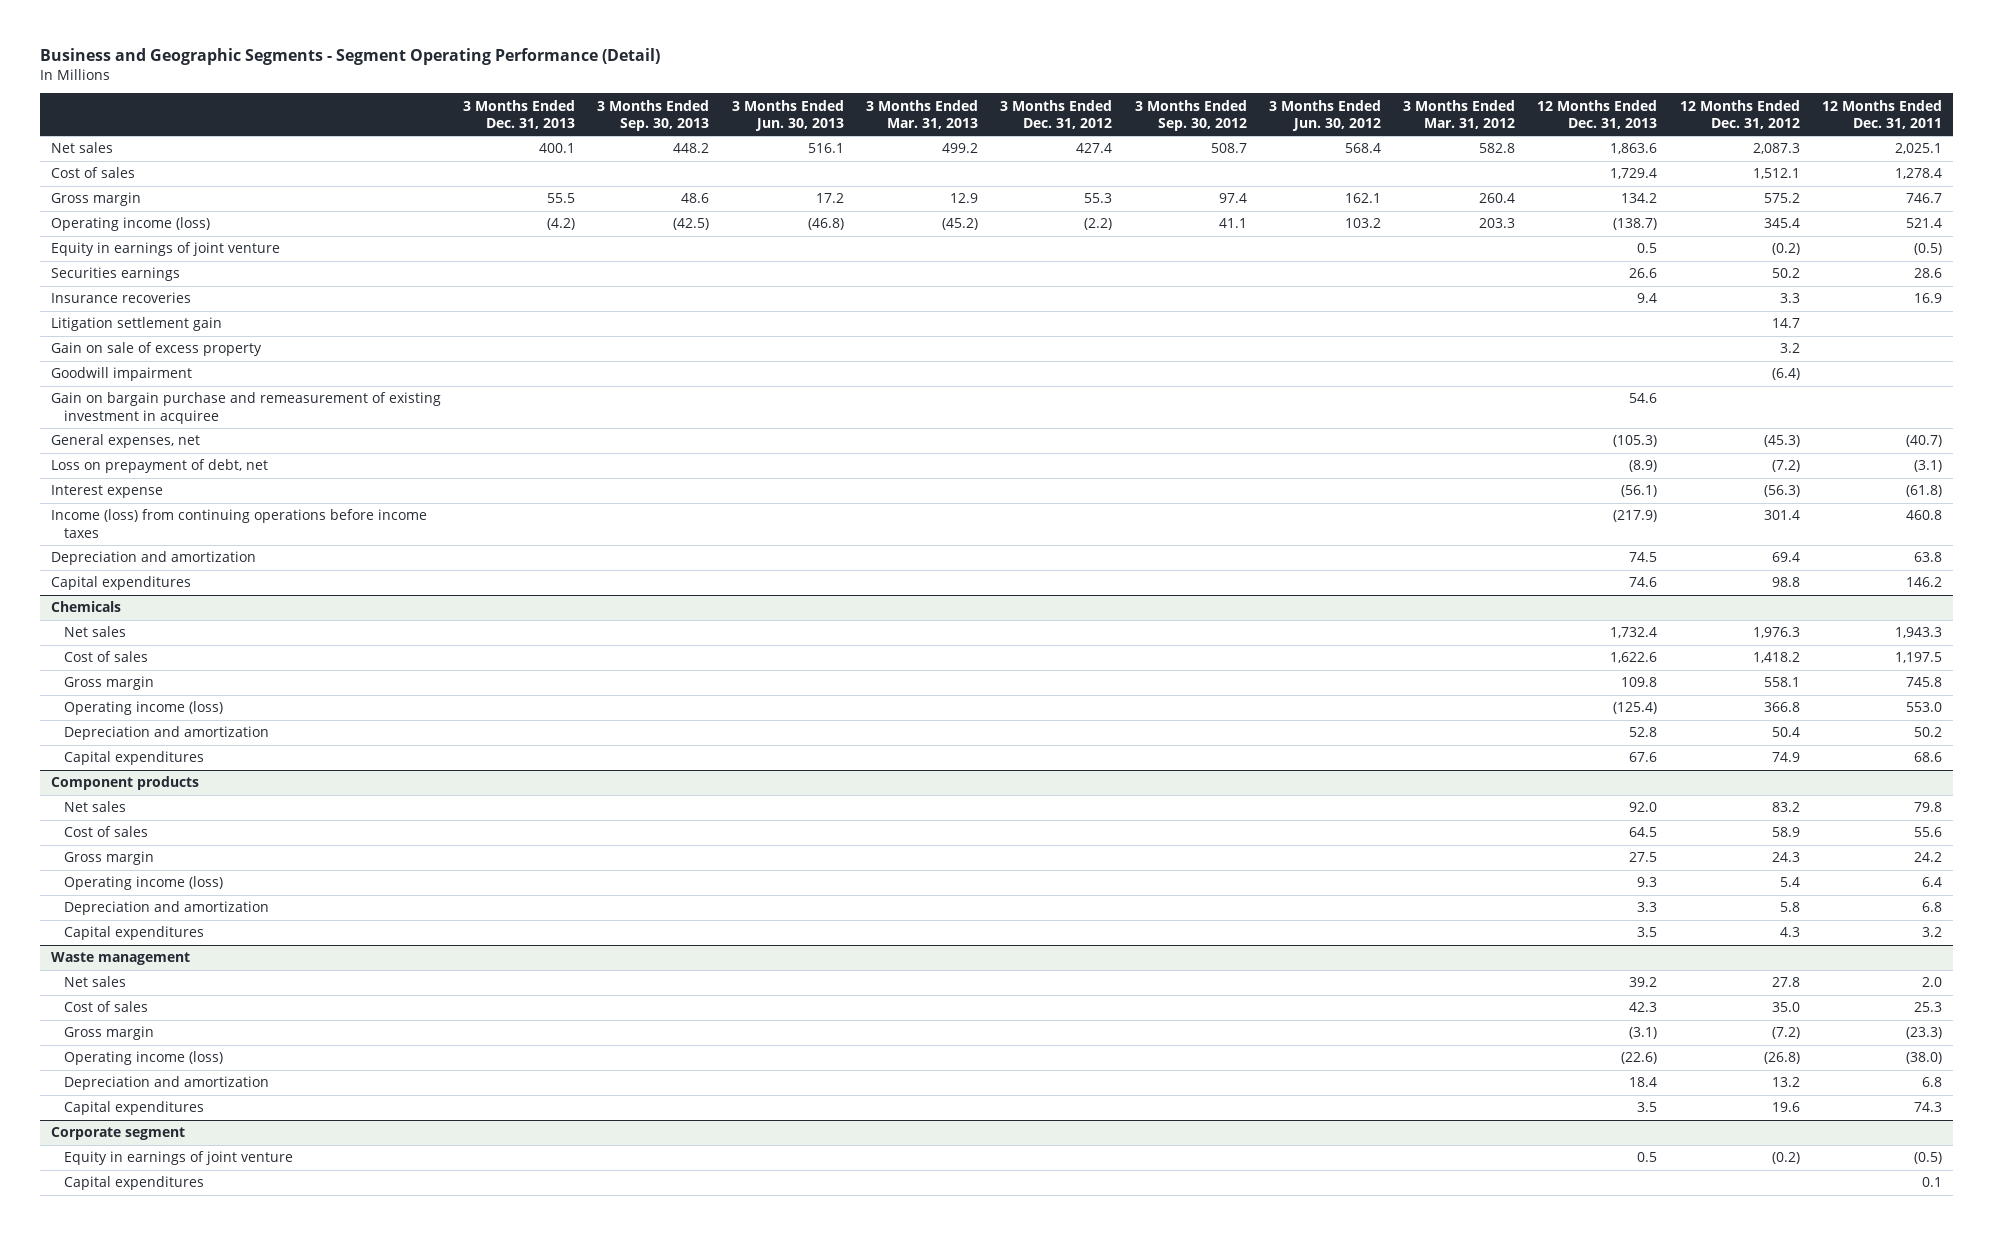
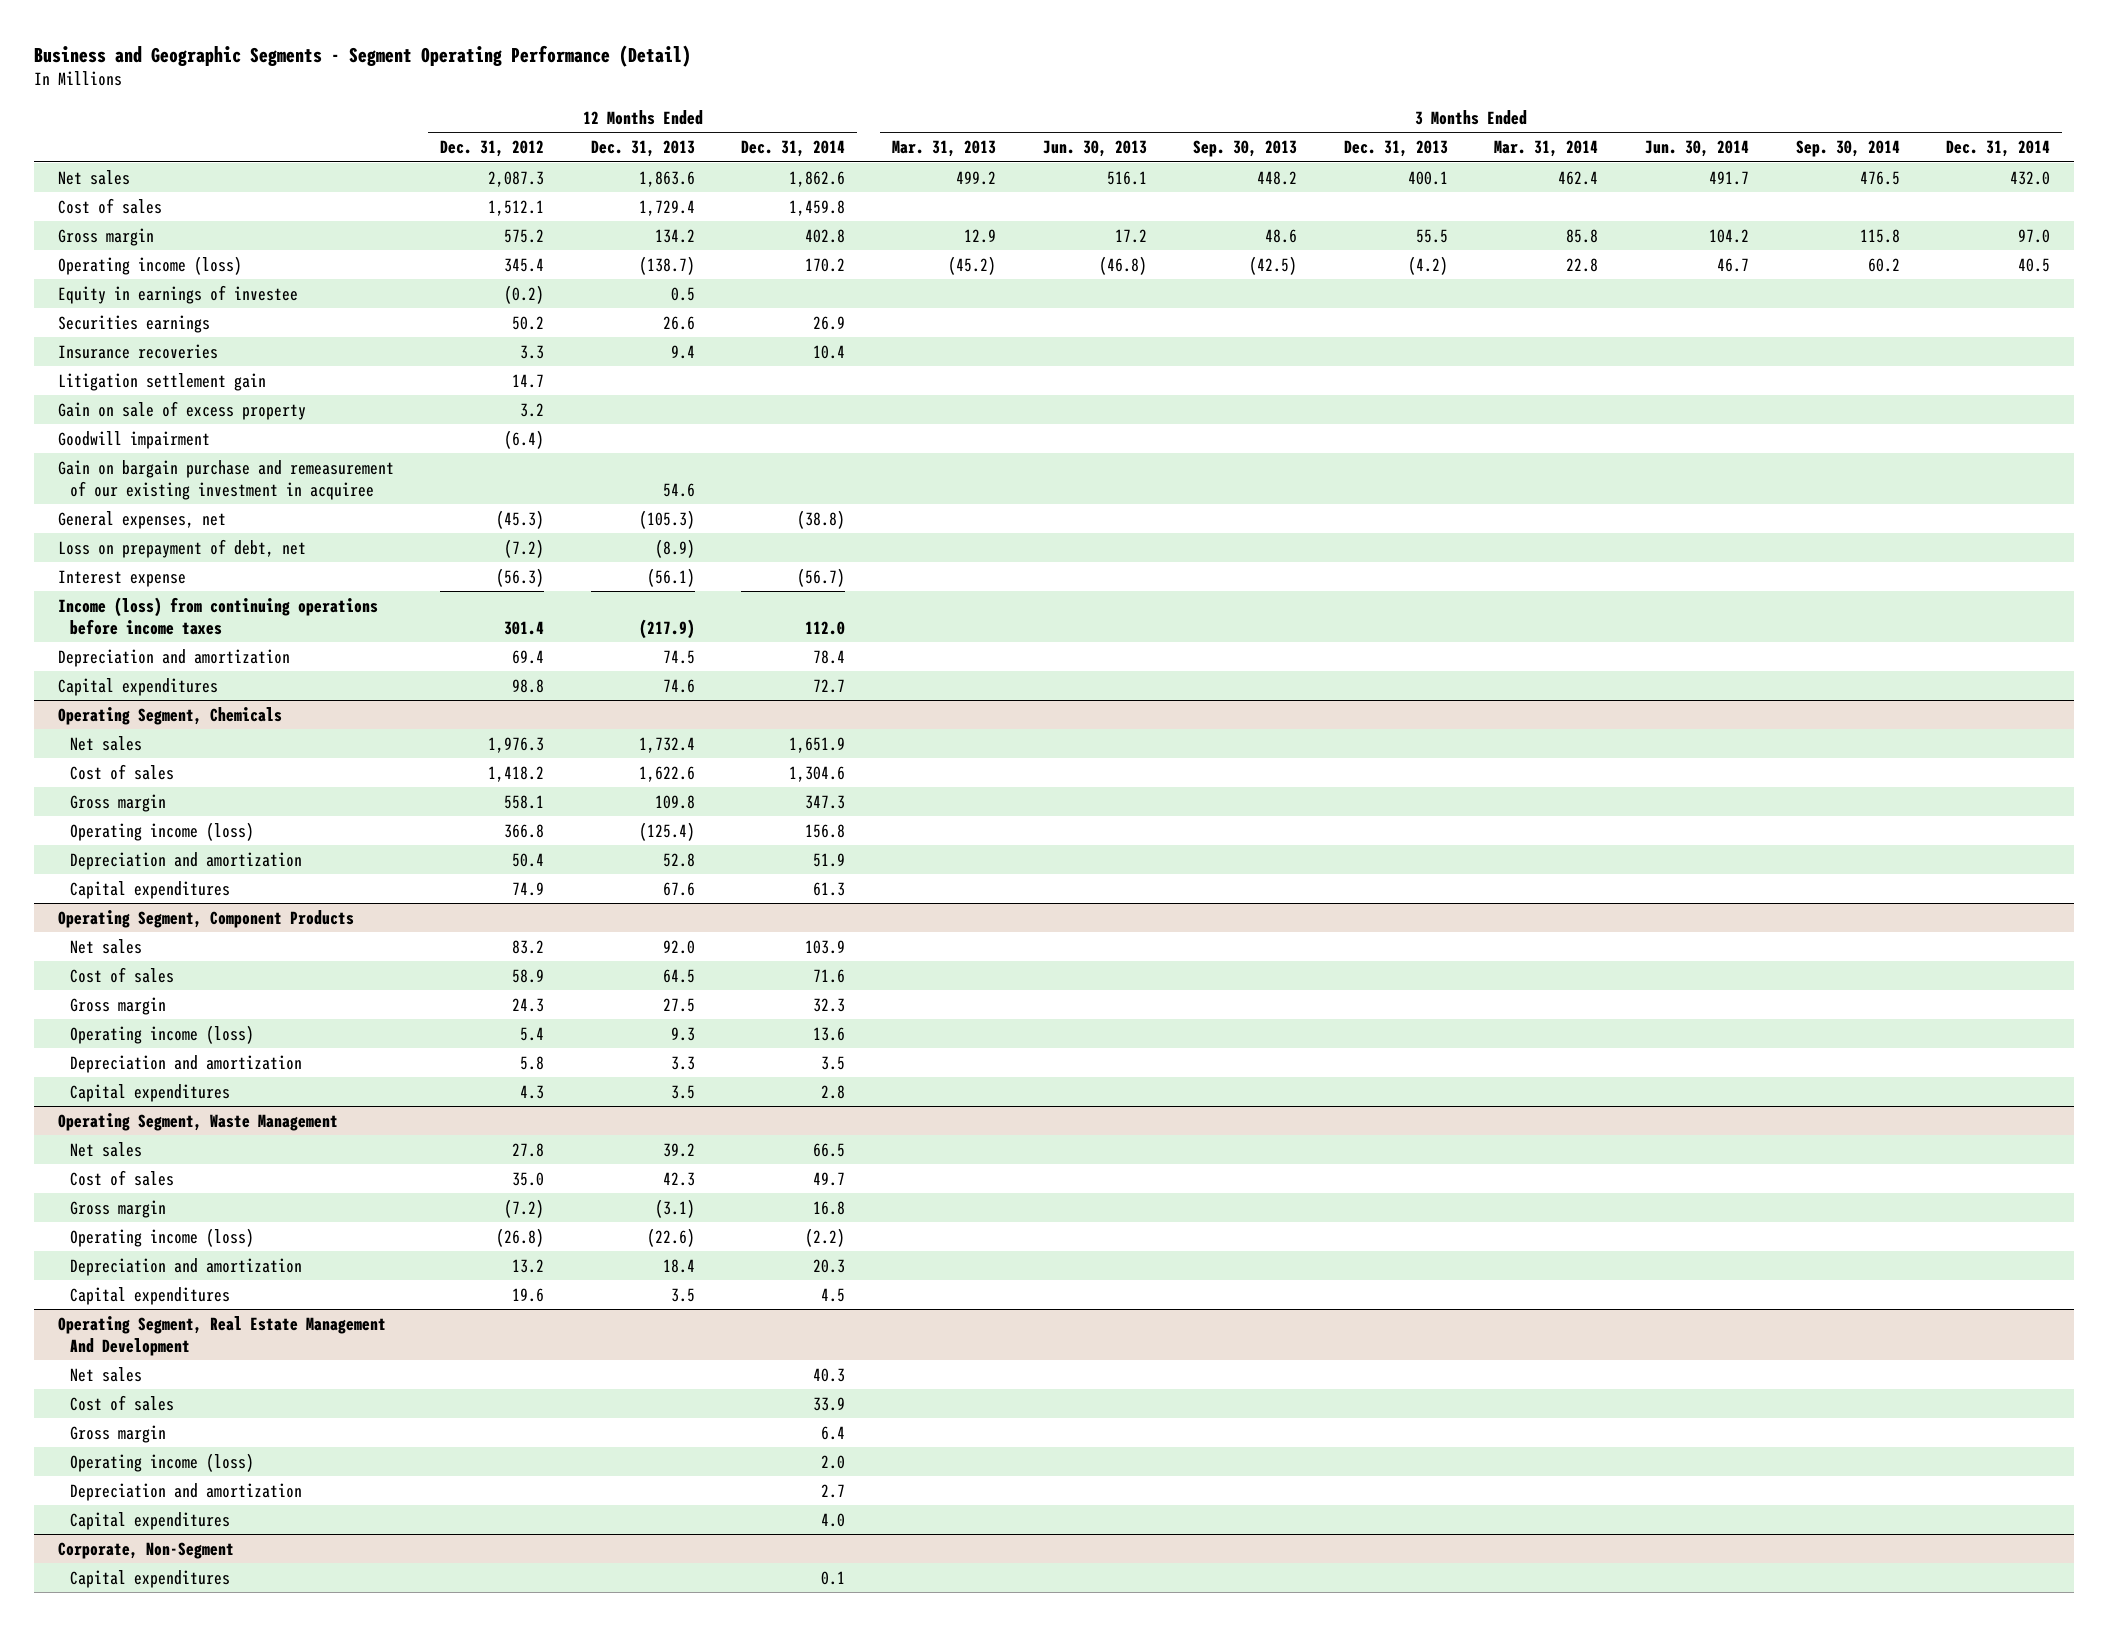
- | 3 Months Ended Dec. 31, 2013 | 3 Months Ended Sep. 30, 2013 | 3 Months Ended Jun. 30, 2013 | 3 Months Ended Mar. 31, 2013 | 3 Months Ended Dec. 31, 2012 | 3 Months Ended Sep. 30, 2012 | 3 Months Ended Jun. 30, 2012 | 3 Months Ended Mar. 31, 2012 | 12 Months Ended Dec. 31, 2013 | 12 Months Ended Dec. 31, 2012 | 12 Months Ended Dec. 31, 2011
+ | 12 Months Ended Dec. 31, 2012 | 12 Months Ended Dec. 31, 2013 | 12 Months Ended Dec. 31, 2014 | 3 Months Ended Mar. 31, 2013 | 3 Months Ended Jun. 30, 2013 | 3 Months Ended Sep. 30, 2013 | 3 Months Ended Dec. 31, 2013 | 3 Months Ended Mar. 31, 2014 | 3 Months Ended Jun. 30, 2014 | 3 Months Ended Sep. 30, 2014 | 3 Months Ended Dec. 31, 2014
- Equity in earnings of joint venture | | | | | | | | | 0.5 | (0.2) | (0.5)
+ Equity in earnings of investee | (0.2) | 0.5 | | | | | | | | |
- Gain on bargain purchase and remeasurement of existing investment in acquiree | | | | | | | | | 54.6 | |
+ Gain on bargain purchase and remeasurement of our existing investment in acquiree | | 54.6 | | | | | | | | |
- Chemicals
+ Operating Segment, Chemicals
- Component products
+ Operating Segment, Component Products
- Waste management
+ Operating Segment, Waste Management
- Corporate segment
- Equity in earnings of joint venture | | | | | | | | | 0.5 | (0.2) | (0.5)
+ Operating Segment, Real Estate Management And Development
+ Net sales | | | 40.3 | | | | | | | |
+ Cost of sales | | | 33.9 | | | | | | | |
+ Gross margin | | | 6.4 | | | | | | | |
+ Operating income (loss) | | | 2.0 | | | | | | | |
+ Depreciation and amortization | | | 2.7 | | | | | | | |
+ Corporate, Non-Segment
+ Capital expenditures | | | 0.1 | | | | | | | |

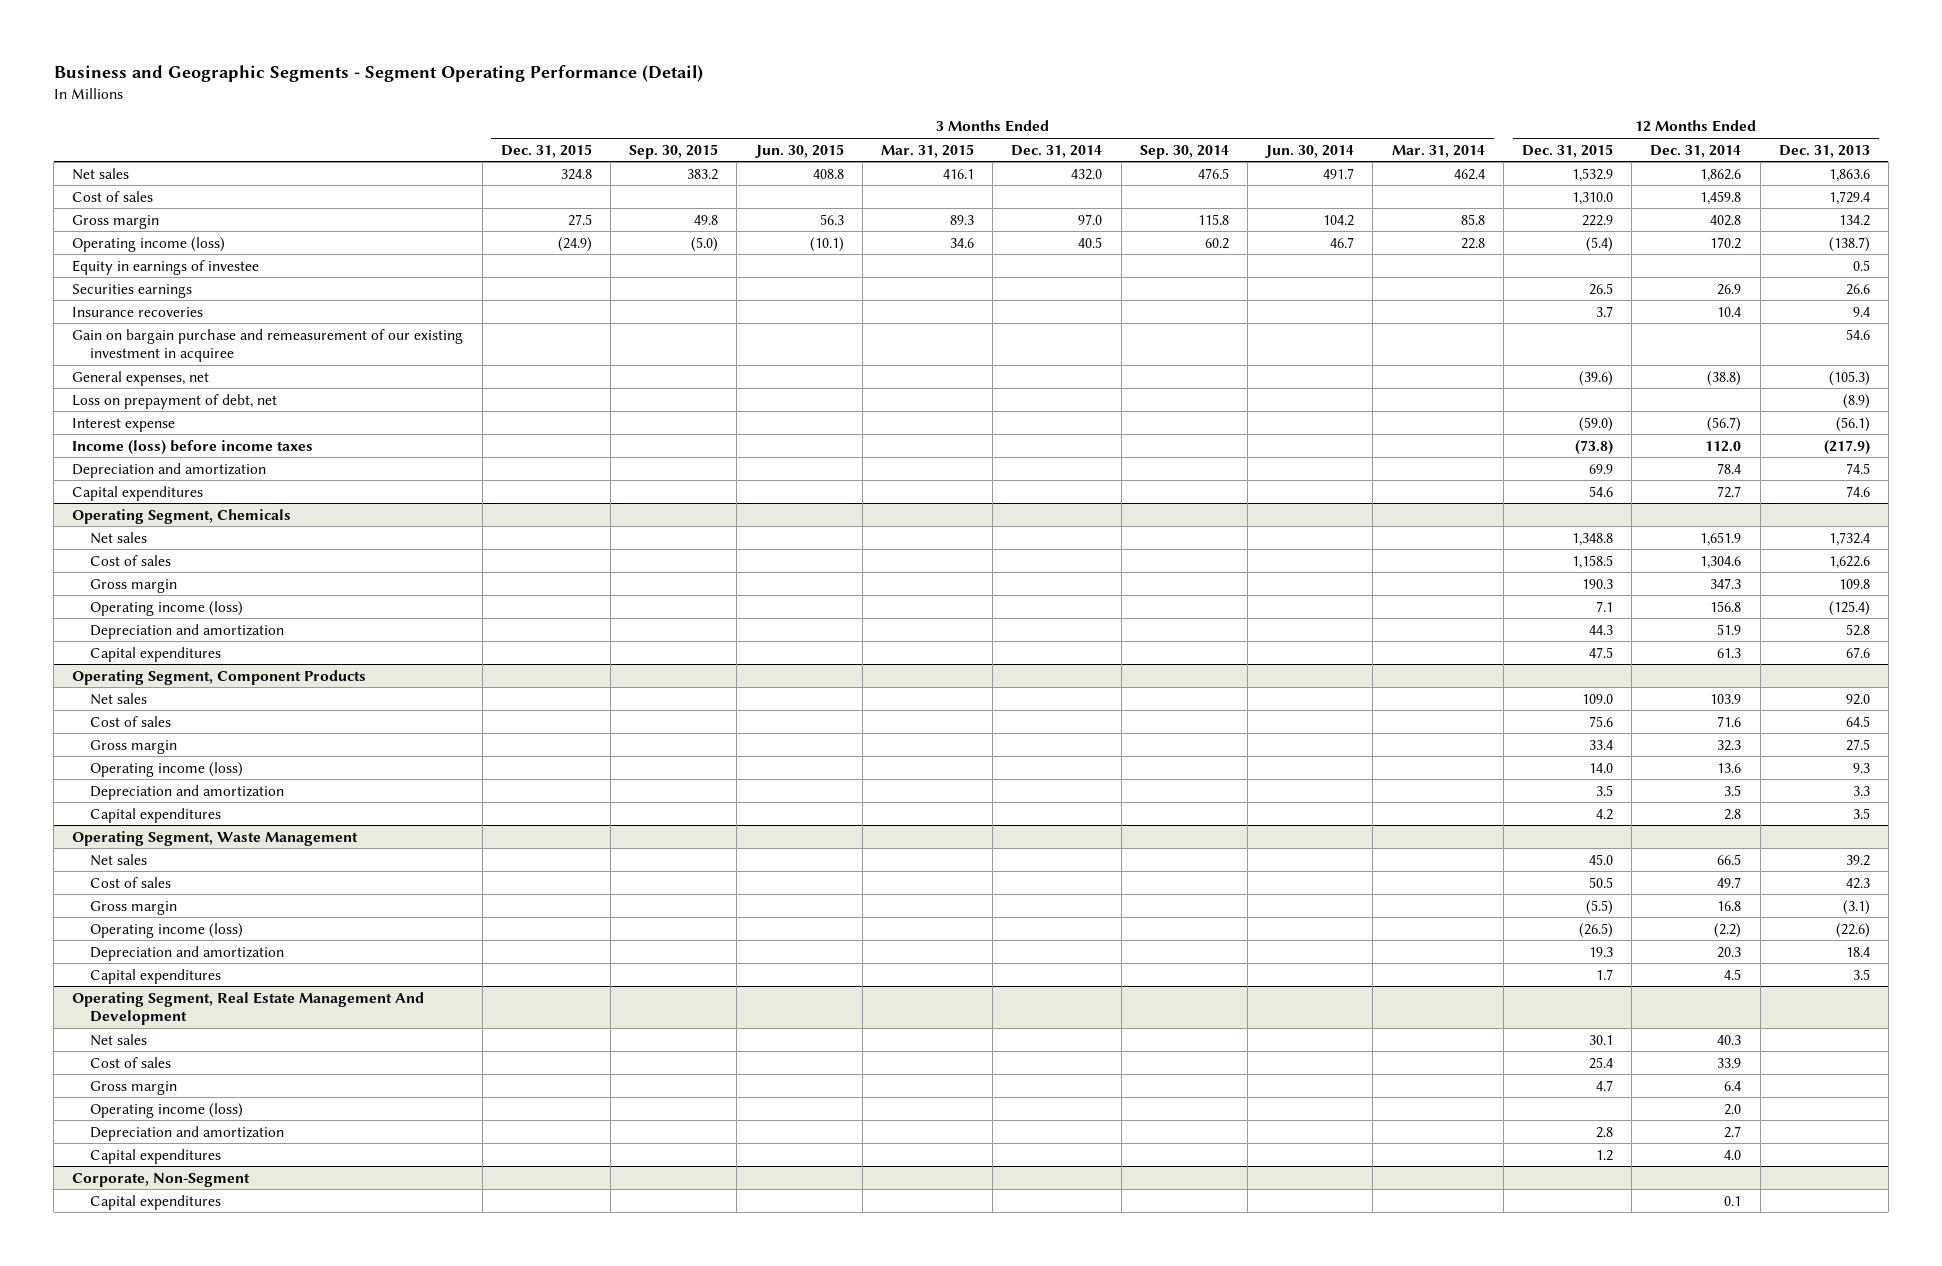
- | 12 Months Ended Dec. 31, 2012 | 12 Months Ended Dec. 31, 2013 | 12 Months Ended Dec. 31, 2014 | 3 Months Ended Mar. 31, 2013 | 3 Months Ended Jun. 30, 2013 | 3 Months Ended Sep. 30, 2013 | 3 Months Ended Dec. 31, 2013 | 3 Months Ended Mar. 31, 2014 | 3 Months Ended Jun. 30, 2014 | 3 Months Ended Sep. 30, 2014 | 3 Months Ended Dec. 31, 2014
+ | 3 Months Ended Dec. 31, 2015 | 3 Months Ended Sep. 30, 2015 | 3 Months Ended Jun. 30, 2015 | 3 Months Ended Mar. 31, 2015 | 3 Months Ended Dec. 31, 2014 | 3 Months Ended Sep. 30, 2014 | 3 Months Ended Jun. 30, 2014 | 3 Months Ended Mar. 31, 2014 | 12 Months Ended Dec. 31, 2015 | 12 Months Ended Dec. 31, 2014 | 12 Months Ended Dec. 31, 2013
- Litigation settlement gain | 14.7 | | | | | | | | | |
- Gain on sale of excess property | 3.2 | | | | | | | | | |
- Goodwill impairment | (6.4) | | | | | | | | | |
- Income (loss) from continuing operations before income taxes | 301.4 | (217.9) | 112.0 | | | | | | | |
+ Income (loss) before income taxes | | | | | | | | | (73.8) | 112.0 | (217.9)

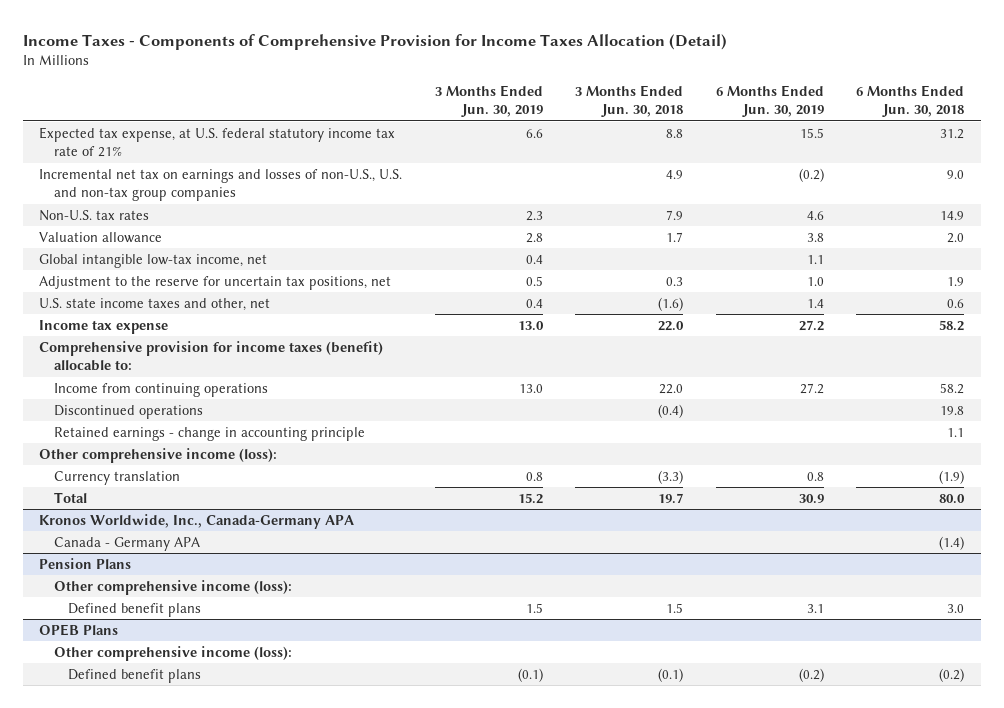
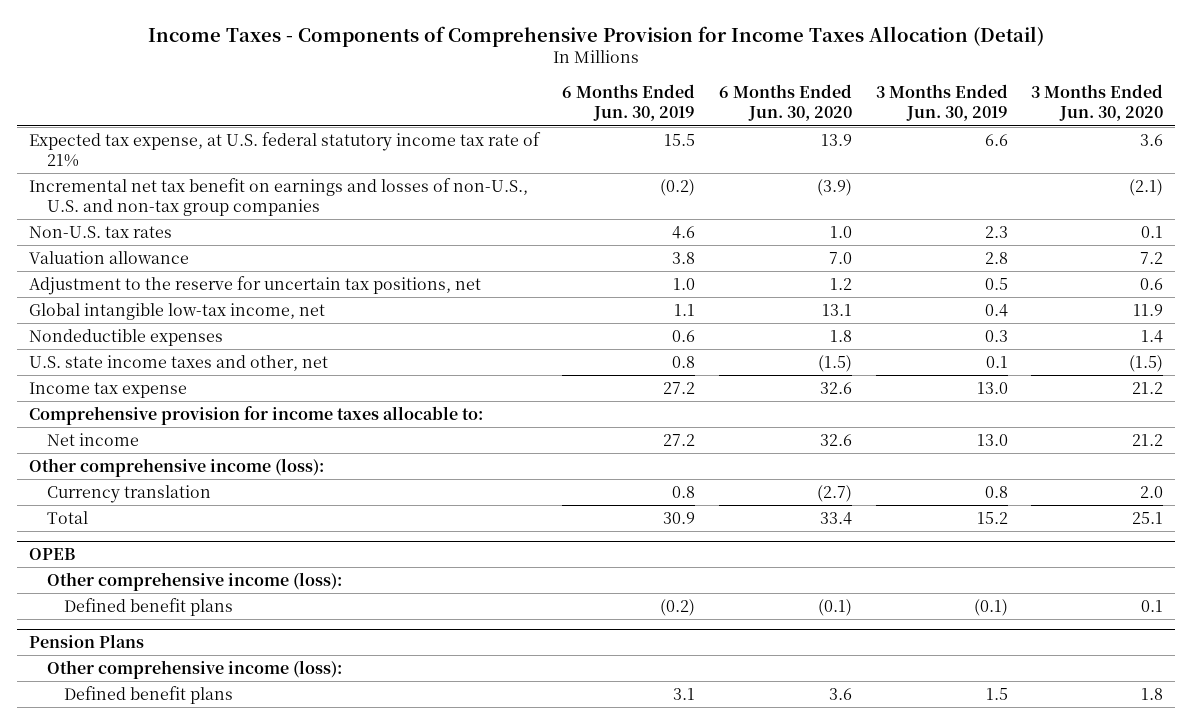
- | 3 Months Ended Jun. 30, 2019 | 3 Months Ended Jun. 30, 2018 | 6 Months Ended Jun. 30, 2019 | 6 Months Ended Jun. 30, 2018
+ | 6 Months Ended Jun. 30, 2019 | 6 Months Ended Jun. 30, 2020 | 3 Months Ended Jun. 30, 2019 | 3 Months Ended Jun. 30, 2020
- Incremental net tax on earnings and losses of non-U.S., U.S. and non-tax group companies | | 4.9 | (0.2) | 9.0
+ Incremental net tax benefit on earnings and losses of non-U.S., U.S. and non-tax group companies | (0.2) | (3.9) | | (2.1)
- U.S. state income taxes and other, net | 0.4 | (1.6) | 1.4 | 0.6
moved down: Global intangible low-tax income, net | 1.1 | 13.1 | 0.4 | 11.9
+ Nondeductible expenses | 0.6 | 1.8 | 0.3 | 1.4
+ U.S. state income taxes and other, net | 0.8 | (1.5) | 0.1 | (1.5)
- Comprehensive provision for income taxes (benefit) allocable to:
- Income from continuing operations | 13.0 | 22.0 | 27.2 | 58.2
- Discontinued operations | | (0.4) | | 19.8
- Retained earnings - change in accounting principle | | | | 1.1
+ Comprehensive provision for income taxes allocable to:
+ Net income | 27.2 | 32.6 | 13.0 | 21.2
- Kronos Worldwide, Inc., Canada-Germany APA
- Canada - Germany APA | | | | (1.4)
+ OPEB
+ Other comprehensive income (loss):
+ Defined benefit plans | (0.2) | (0.1) | (0.1) | 0.1
- OPEB Plans
- Other comprehensive income (loss):
- Defined benefit plans | (0.1) | (0.1) | (0.2) | (0.2)

